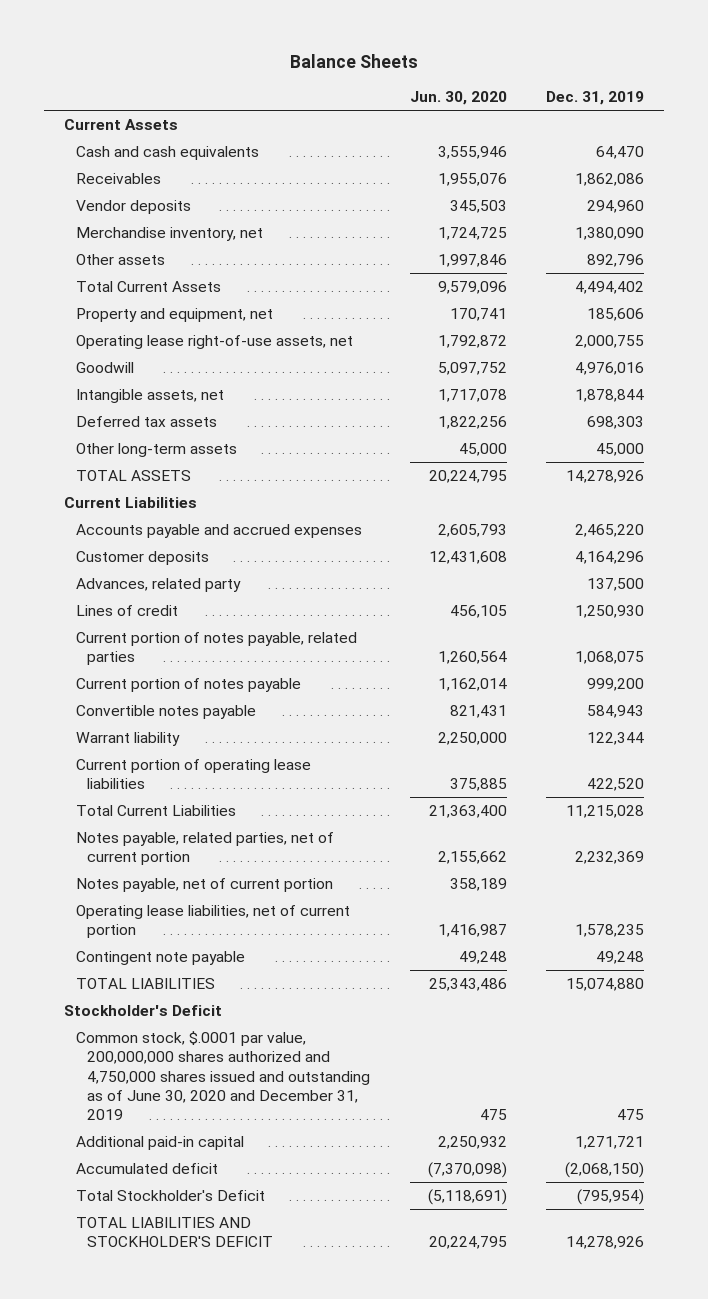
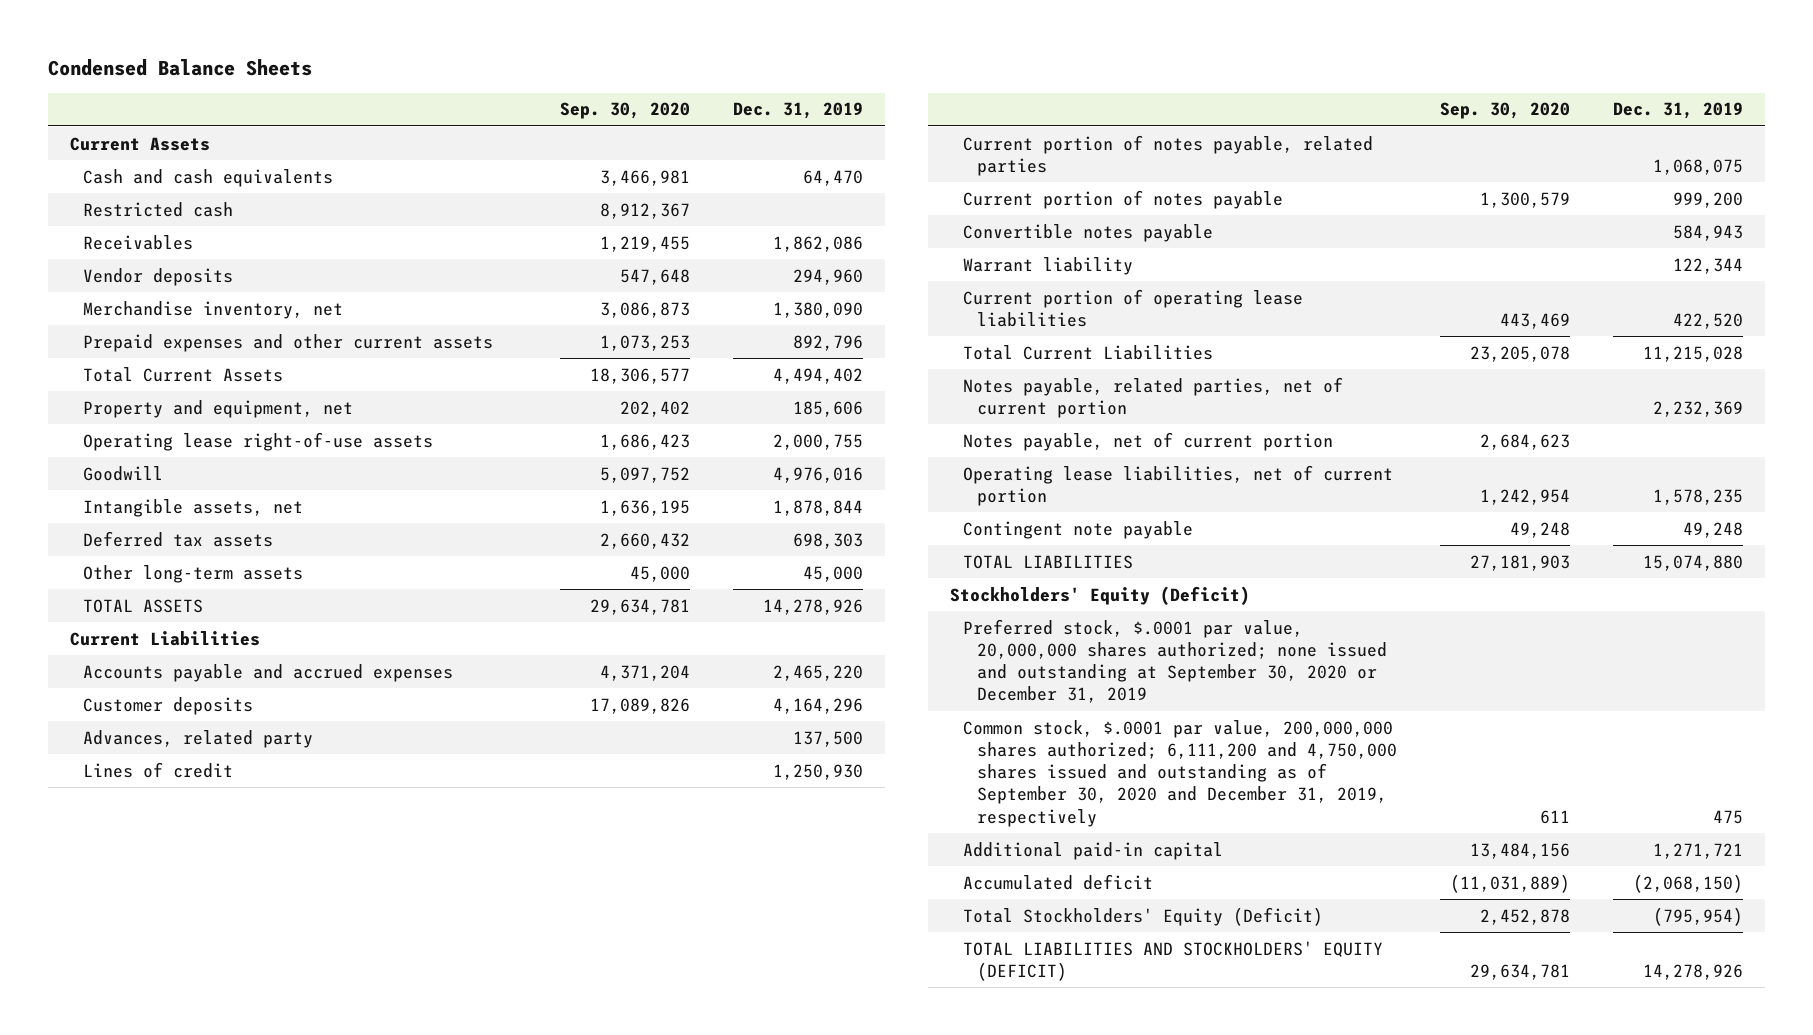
- Balance Sheets
+ Condensed Balance Sheets
- | Jun. 30, 2020 | Dec. 31, 2019
+ | Sep. 30, 2020 | Dec. 31, 2019
+ Restricted cash | 8,912,367 |
- Other assets | 1,997,846 | 892,796
+ Prepaid expenses and other current assets | 1,073,253 | 892,796
- Operating lease right-of-use assets, net | 1,792,872 | 2,000,755
+ Operating lease right-of-use assets | 1,686,423 | 2,000,755
- Stockholder's Deficit
- Common stock, $.0001 par value, 200,000,000 shares authorized and 4,750,000 shares issued and outstanding as of June 30, 2020 and December 31, 2019 | 475 | 475
+ Stockholders' Equity (Deficit)
+ Preferred stock, $.0001 par value, 20,000,000 shares authorized; none issued and outstanding at September 30, 2020 or December 31, 2019
+ Common stock, $.0001 par value, 200,000,000 shares authorized; 6,111,200 and 4,750,000 shares issued and outstanding as of September 30, 2020 and December 31, 2019, respectively | 611 | 475
- Total Stockholder's Deficit | (5,118,691) | (795,954)
- TOTAL LIABILITIES AND STOCKHOLDER'S DEFICIT | 20,224,795 | 14,278,926
+ Total Stockholders' Equity (Deficit) | 2,452,878 | (795,954)
+ TOTAL LIABILITIES AND STOCKHOLDERS' EQUITY (DEFICIT) | 29,634,781 | 14,278,926

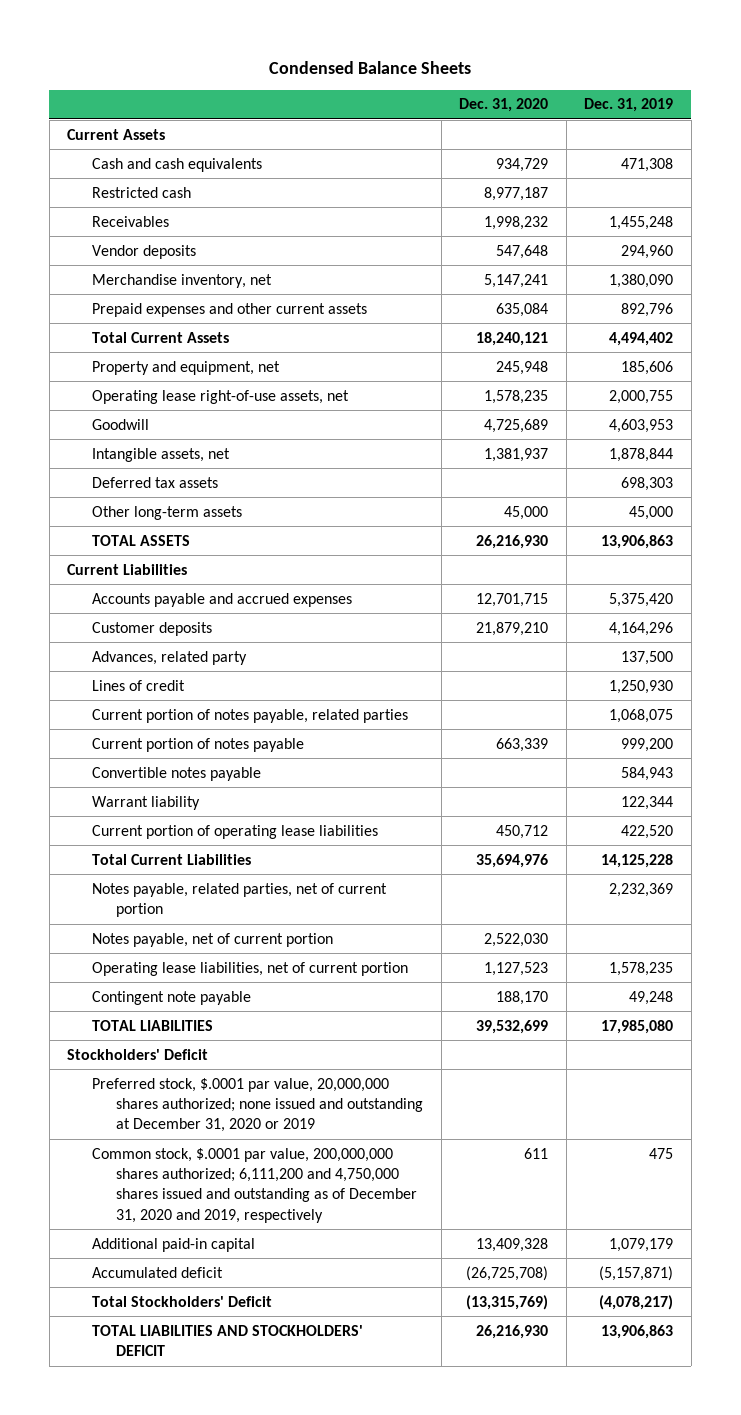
- | Sep. 30, 2020 | Dec. 31, 2019
+ | Dec. 31, 2020 | Dec. 31, 2019
- Cash and cash equivalents | 3,466,981 | 64,470
+ Cash and cash equivalents | 934,729 | 471,308
- Receivables | 1,219,455 | 1,862,086
+ Receivables | 1,998,232 | 1,455,248
- Operating lease right-of-use assets | 1,686,423 | 2,000,755
- Goodwill | 5,097,752 | 4,976,016
+ Operating lease right-of-use assets, net | 1,578,235 | 2,000,755
+ Goodwill | 4,725,689 | 4,603,953
- TOTAL ASSETS | 29,634,781 | 14,278,926
+ TOTAL ASSETS | 26,216,930 | 13,906,863
- Accounts payable and accrued expenses | 4,371,204 | 2,465,220
+ Accounts payable and accrued expenses | 12,701,715 | 5,375,420
- Total Current Liabilities | 23,205,078 | 11,215,028
+ Total Current Liabilities | 35,694,976 | 14,125,228
- TOTAL LIABILITIES | 27,181,903 | 15,074,880
- Stockholders' Equity (Deficit)
- Preferred stock, $.0001 par value, 20,000,000 shares authorized; none issued and outstanding at September 30, 2020 or December 31, 2019
- Common stock, $.0001 par value, 200,000,000 shares authorized; 6,111,200 and 4,750,000 shares issued and outstanding as of September 30, 2020 and December 31, 2019, respectively | 611 | 475
- Additional paid-in capital | 13,484,156 | 1,271,721
- Accumulated deficit | (11,031,889) | (2,068,150)
- Total Stockholders' Equity (Deficit) | 2,452,878 | (795,954)
- TOTAL LIABILITIES AND STOCKHOLDERS' EQUITY (DEFICIT) | 29,634,781 | 14,278,926
+ TOTAL LIABILITIES | 39,532,699 | 17,985,080
+ Stockholders' Deficit
+ Preferred stock, $.0001 par value, 20,000,000 shares authorized; none issued and outstanding at December 31, 2020 or 2019
+ Common stock, $.0001 par value, 200,000,000 shares authorized; 6,111,200 and 4,750,000 shares issued and outstanding as of December 31, 2020 and 2019, respectively | 611 | 475
+ Additional paid-in capital | 13,409,328 | 1,079,179
+ Accumulated deficit | (26,725,708) | (5,157,871)
+ Total Stockholders' Deficit | (13,315,769) | (4,078,217)
+ TOTAL LIABILITIES AND STOCKHOLDERS' DEFICIT | 26,216,930 | 13,906,863

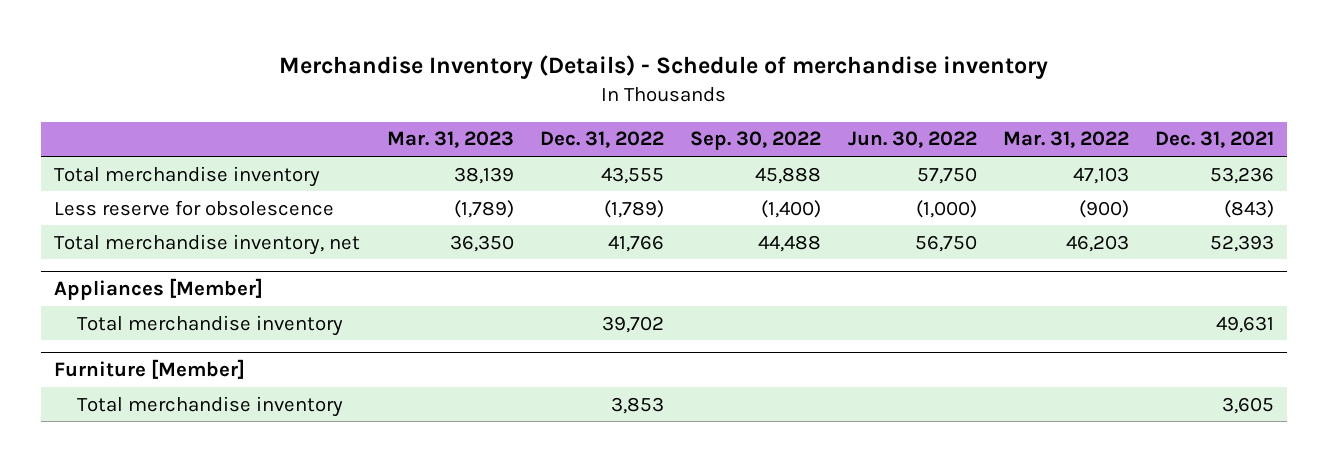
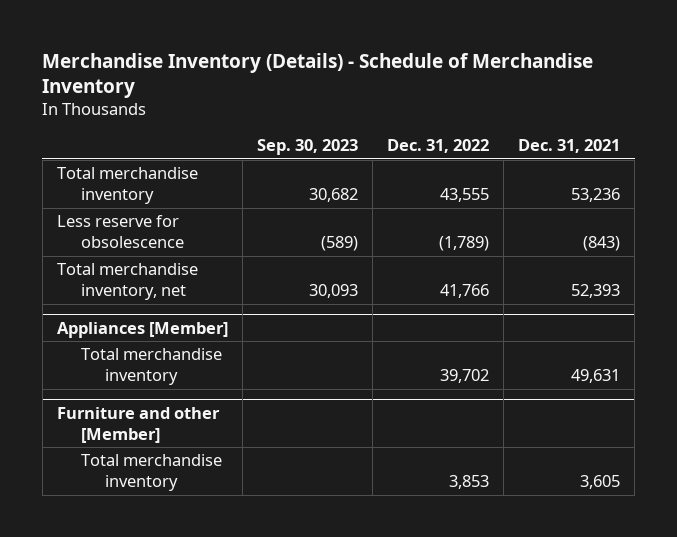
- Merchandise Inventory (Details) - Schedule of merchandise inventory
+ Merchandise Inventory (Details) - Schedule of Merchandise Inventory
- | Mar. 31, 2023 | Dec. 31, 2022 | Sep. 30, 2022 | Jun. 30, 2022 | Mar. 31, 2022 | Dec. 31, 2021
+ | Sep. 30, 2023 | Dec. 31, 2022 | Dec. 31, 2021
- Furniture [Member]
+ Furniture and other [Member]

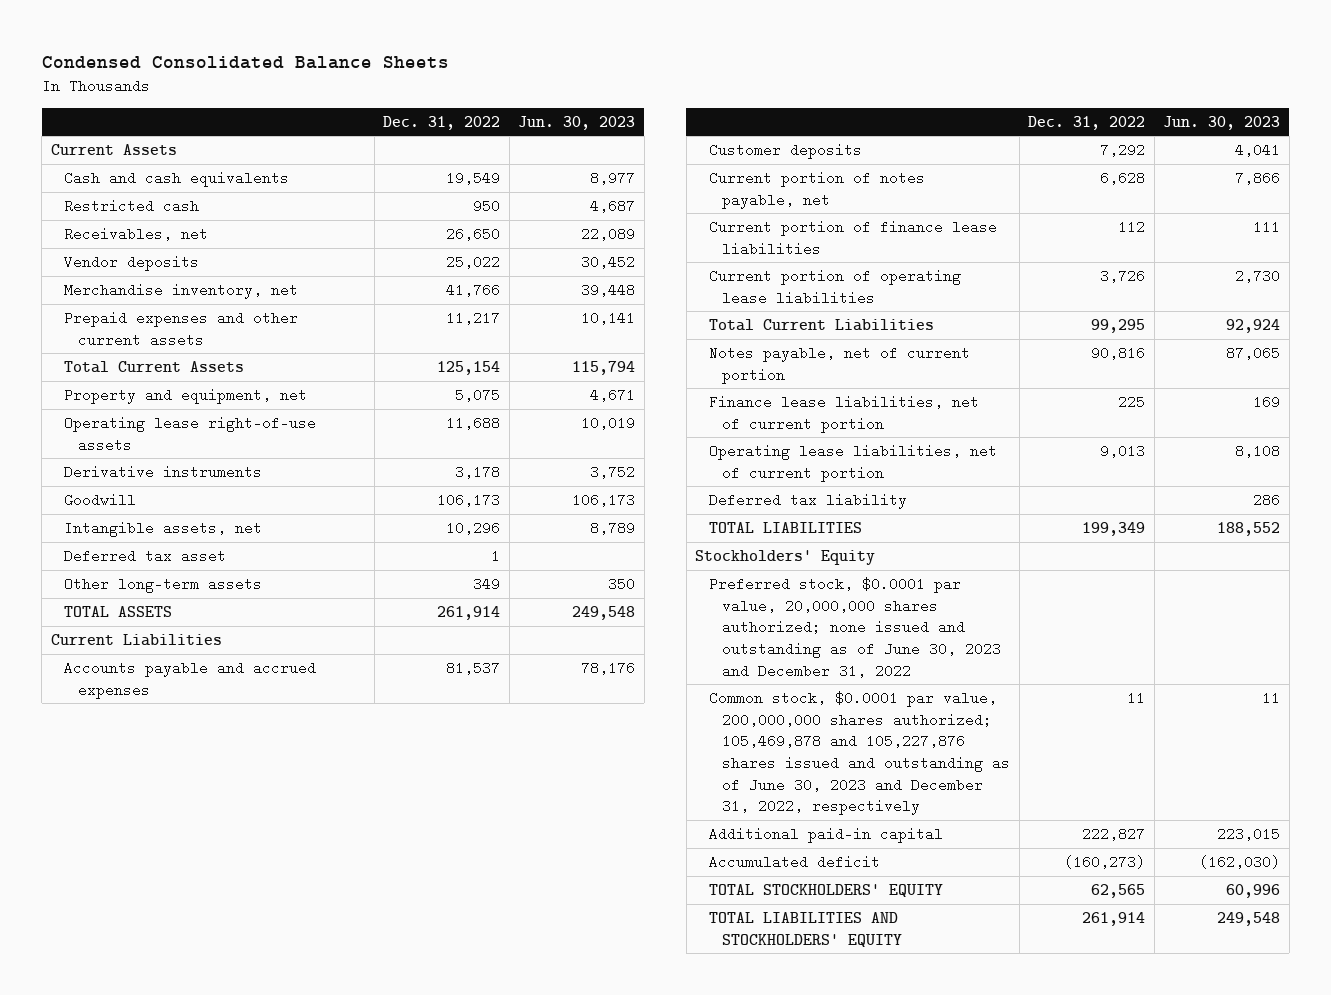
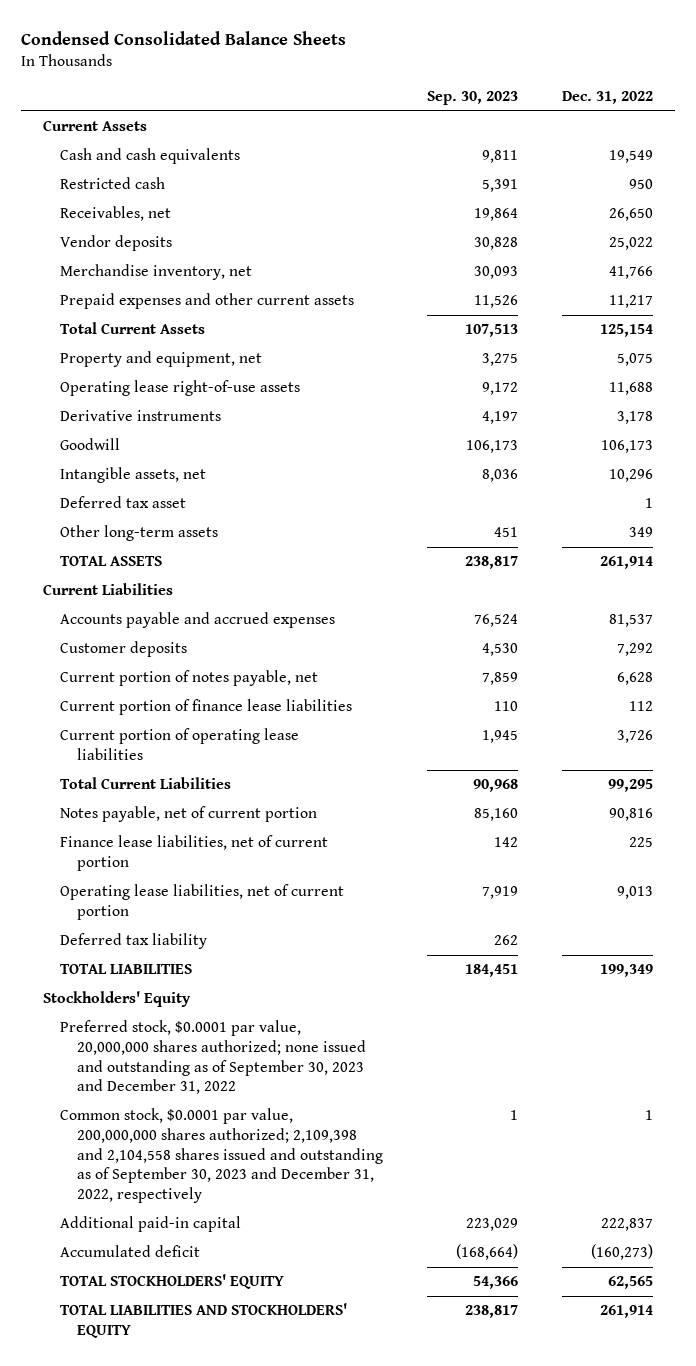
- | Dec. 31, 2022 | Jun. 30, 2023
+ | Sep. 30, 2023 | Dec. 31, 2022
- Preferred stock, $0.0001 par value, 20,000,000 shares authorized; none issued and outstanding as of June 30, 2023 and December 31, 2022
- Common stock, $0.0001 par value, 200,000,000 shares authorized; 105,469,878 and 105,227,876 shares issued and outstanding as of June 30, 2023 and December 31, 2022, respectively | 11 | 11
- Additional paid-in capital | 222,827 | 223,015
+ Preferred stock, $0.0001 par value, 20,000,000 shares authorized; none issued and outstanding as of September 30, 2023 and December 31, 2022
+ Common stock, $0.0001 par value, 200,000,000 shares authorized; 2,109,398 and 2,104,558 shares issued and outstanding as of September 30, 2023 and December 31, 2022, respectively | 1 | 1
+ Additional paid-in capital | 223,029 | 222,837

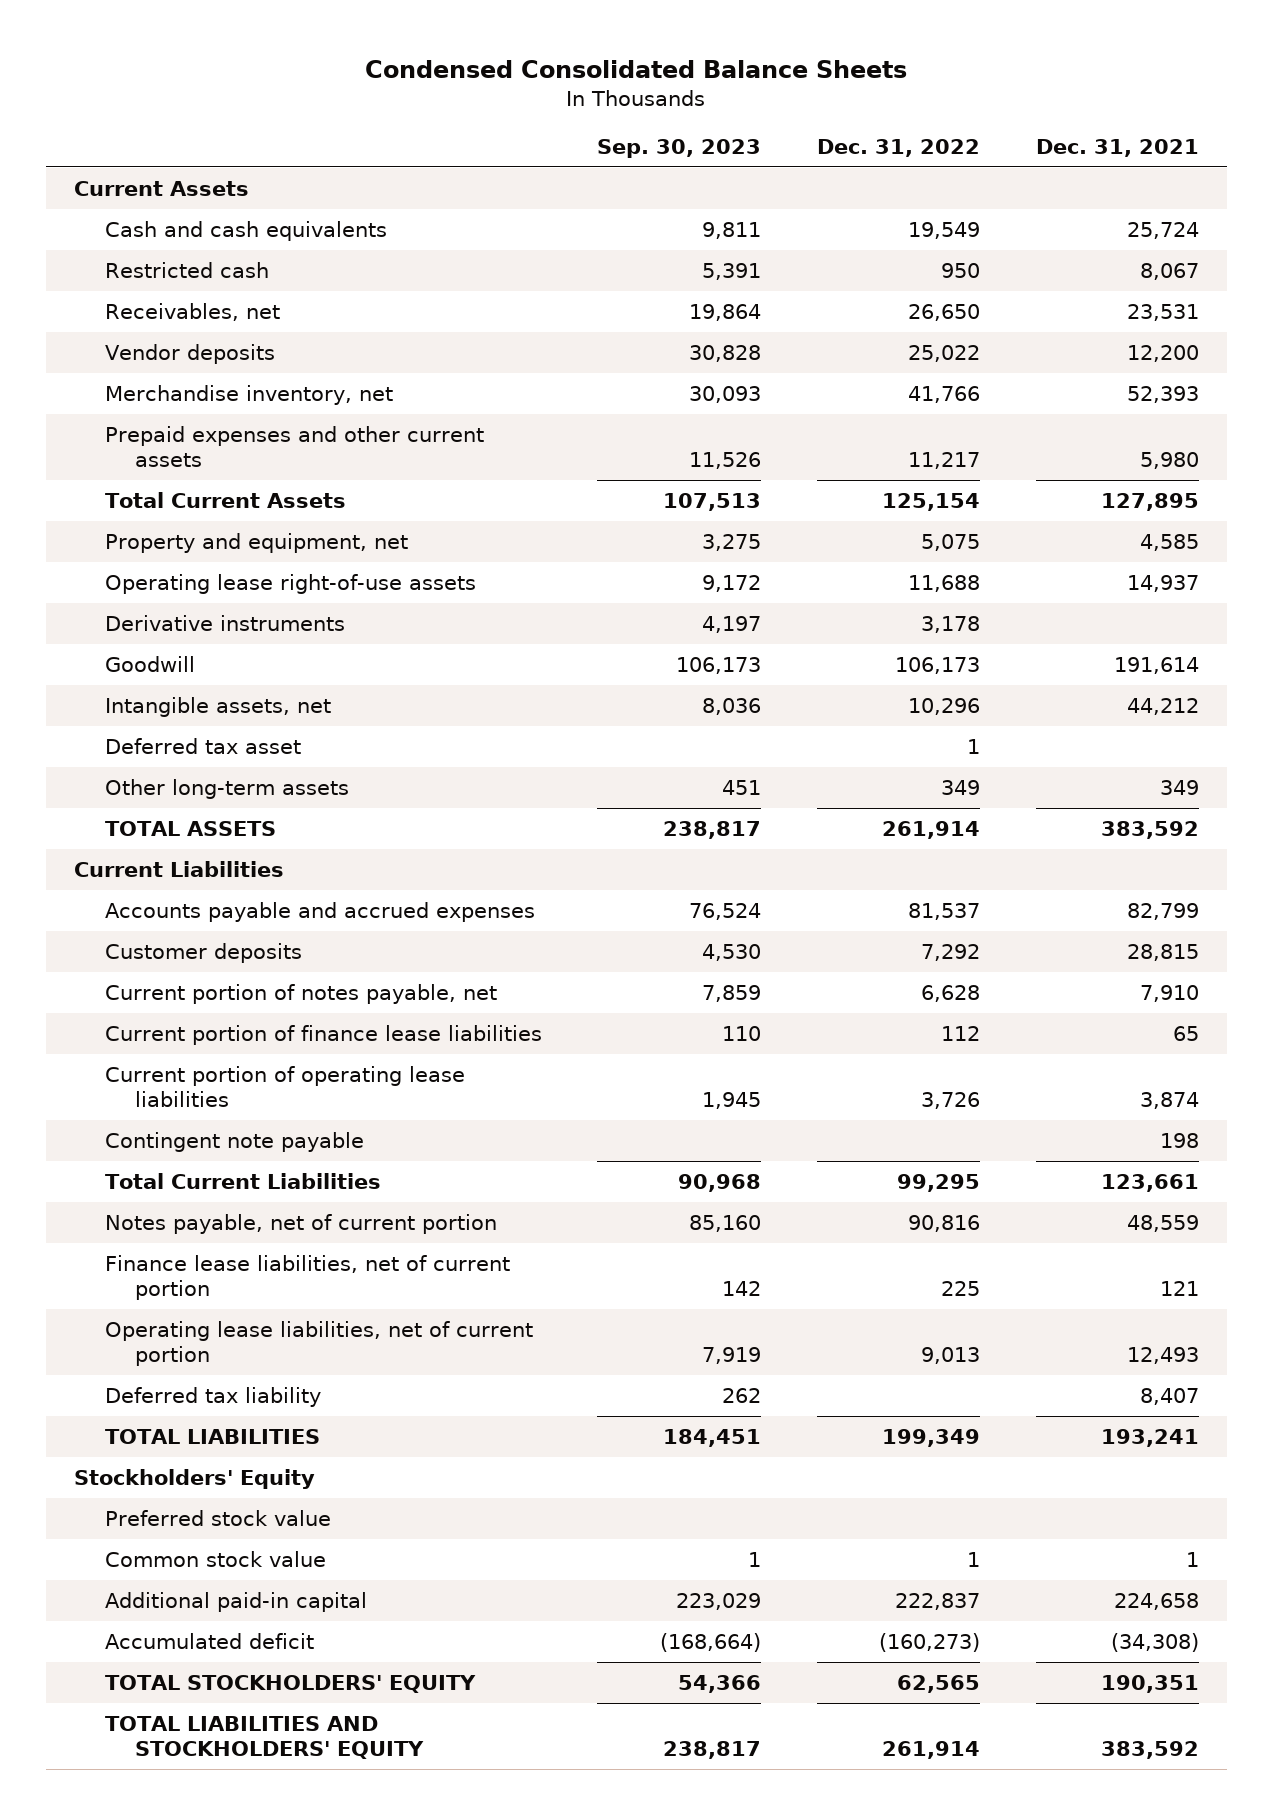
- | Sep. 30, 2023 | Dec. 31, 2022
+ | Sep. 30, 2023 | Dec. 31, 2022 | Dec. 31, 2021
+ Contingent note payable | | | 198
- Preferred stock, $0.0001 par value, 20,000,000 shares authorized; none issued and outstanding as of September 30, 2023 and December 31, 2022
- Common stock, $0.0001 par value, 200,000,000 shares authorized; 2,109,398 and 2,104,558 shares issued and outstanding as of September 30, 2023 and December 31, 2022, respectively | 1 | 1
+ Preferred stock value
+ Common stock value | 1 | 1 | 1

